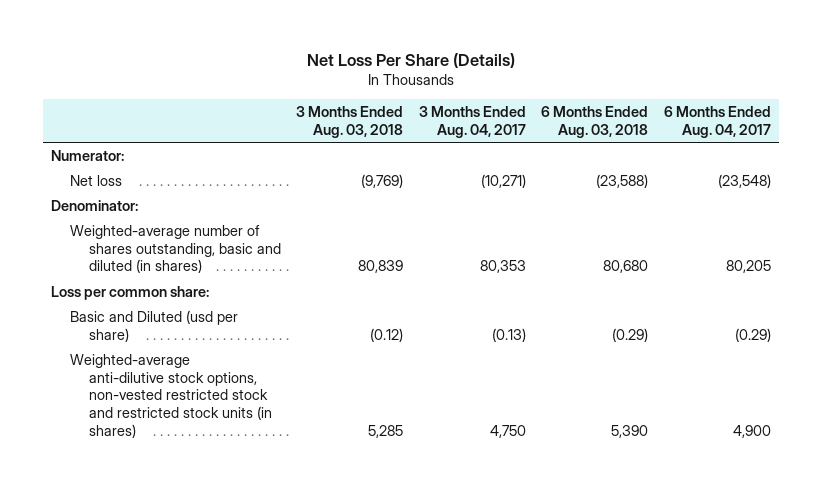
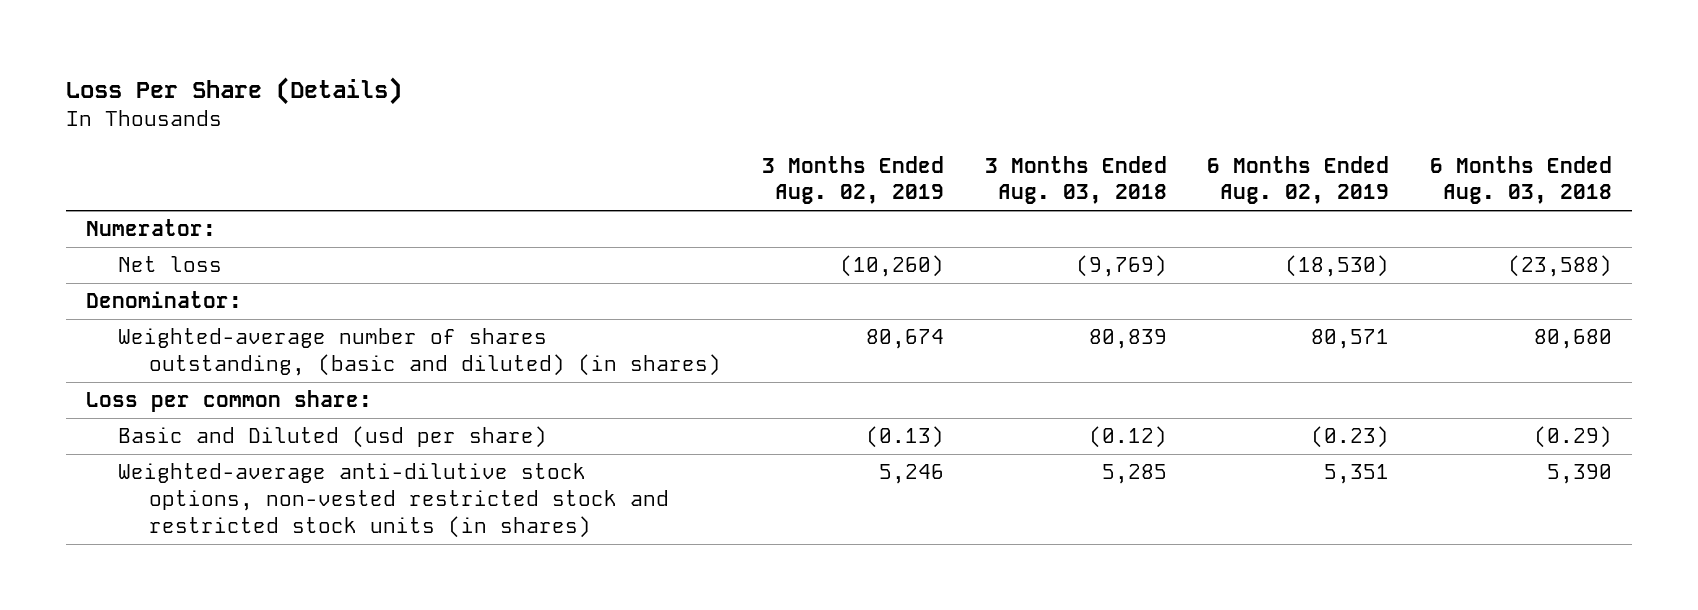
- Net Loss Per Share (Details)
+ Loss Per Share (Details)
- | 3 Months Ended Aug. 03, 2018 | 3 Months Ended Aug. 04, 2017 | 6 Months Ended Aug. 03, 2018 | 6 Months Ended Aug. 04, 2017
+ | 3 Months Ended Aug. 02, 2019 | 3 Months Ended Aug. 03, 2018 | 6 Months Ended Aug. 02, 2019 | 6 Months Ended Aug. 03, 2018
- Weighted-average number of shares outstanding, basic and diluted (in shares) | 80,839 | 80,353 | 80,680 | 80,205
+ Weighted-average number of shares outstanding, (basic and diluted) (in shares) | 80,674 | 80,839 | 80,571 | 80,680

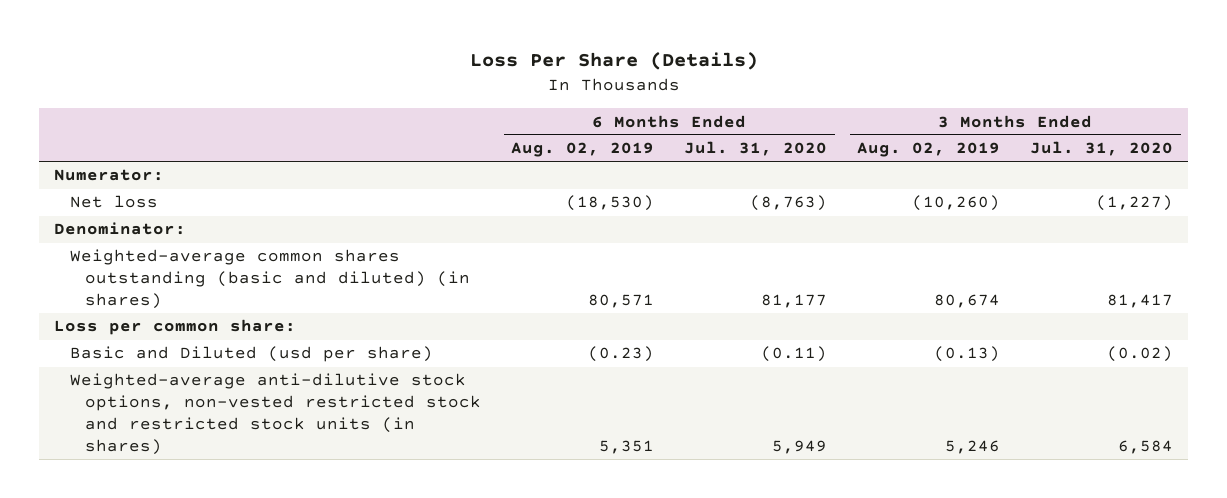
- | 3 Months Ended Aug. 02, 2019 | 3 Months Ended Aug. 03, 2018 | 6 Months Ended Aug. 02, 2019 | 6 Months Ended Aug. 03, 2018
+ | 6 Months Ended Aug. 02, 2019 | 6 Months Ended Jul. 31, 2020 | 3 Months Ended Aug. 02, 2019 | 3 Months Ended Jul. 31, 2020
- Weighted-average number of shares outstanding, (basic and diluted) (in shares) | 80,674 | 80,839 | 80,571 | 80,680
+ Weighted-average common shares outstanding (basic and diluted) (in shares) | 80,571 | 81,177 | 80,674 | 81,417

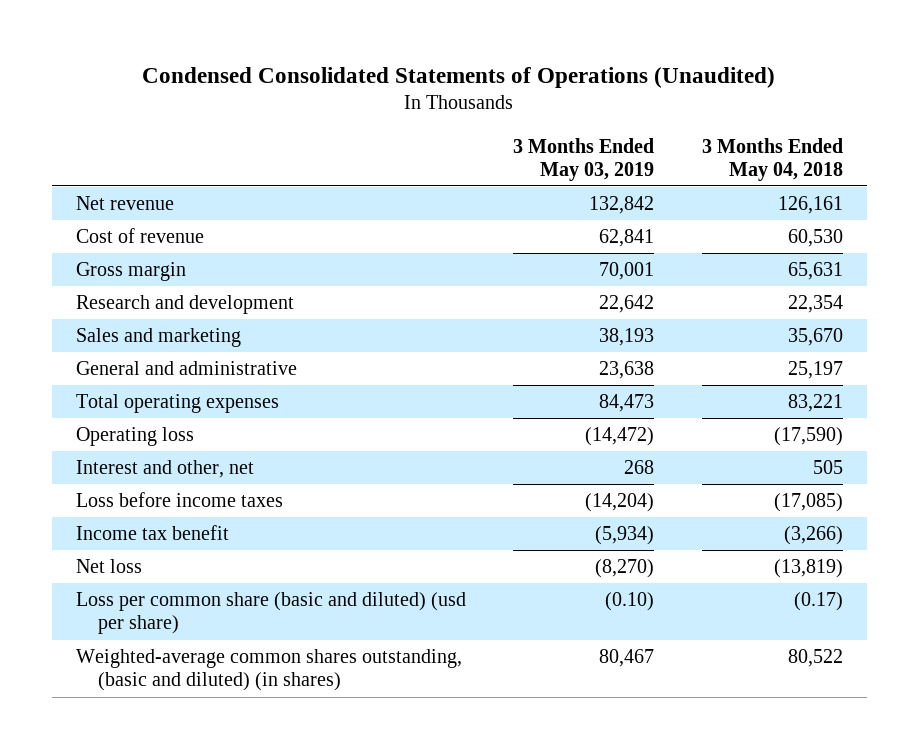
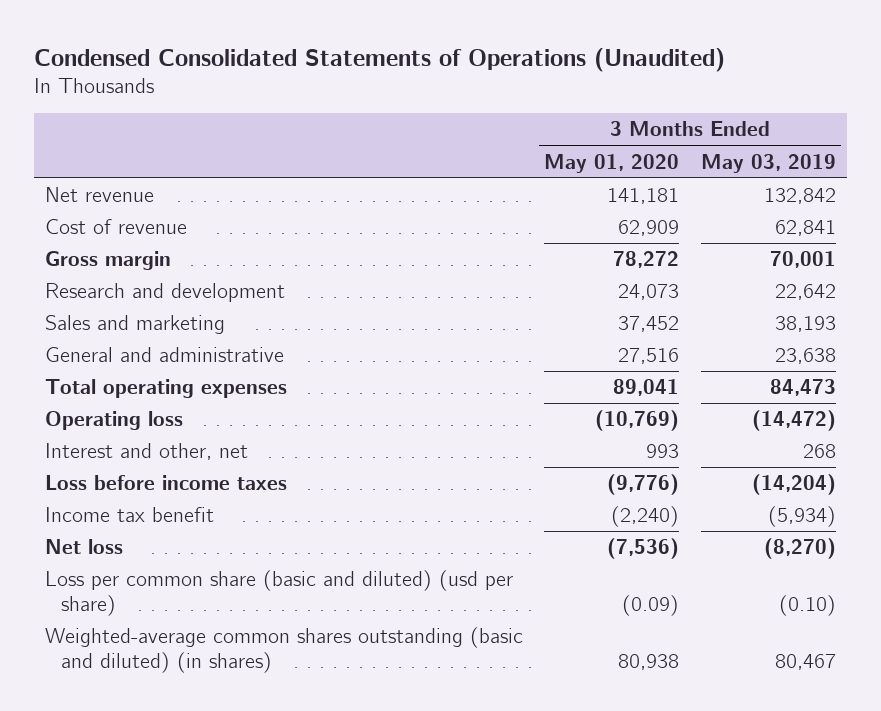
- | 3 Months Ended May 03, 2019 | 3 Months Ended May 04, 2018
+ | 3 Months Ended May 01, 2020 | 3 Months Ended May 03, 2019
- Weighted-average common shares outstanding, (basic and diluted) (in shares) | 80,467 | 80,522
+ Weighted-average common shares outstanding (basic and diluted) (in shares) | 80,938 | 80,467

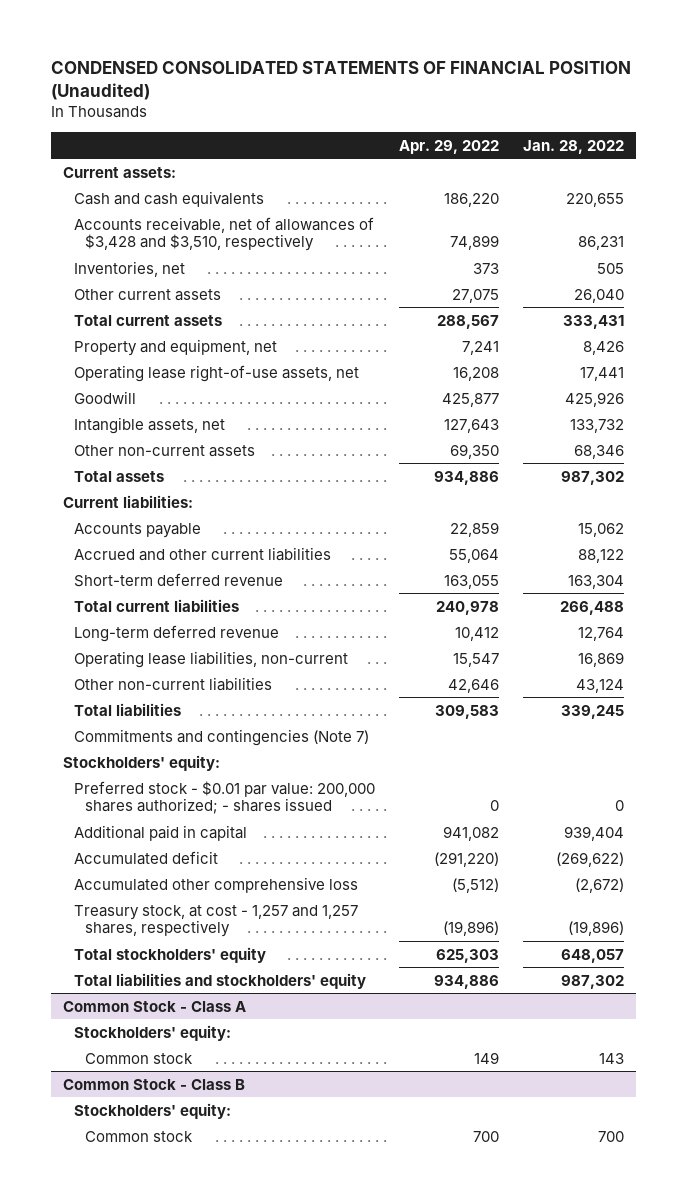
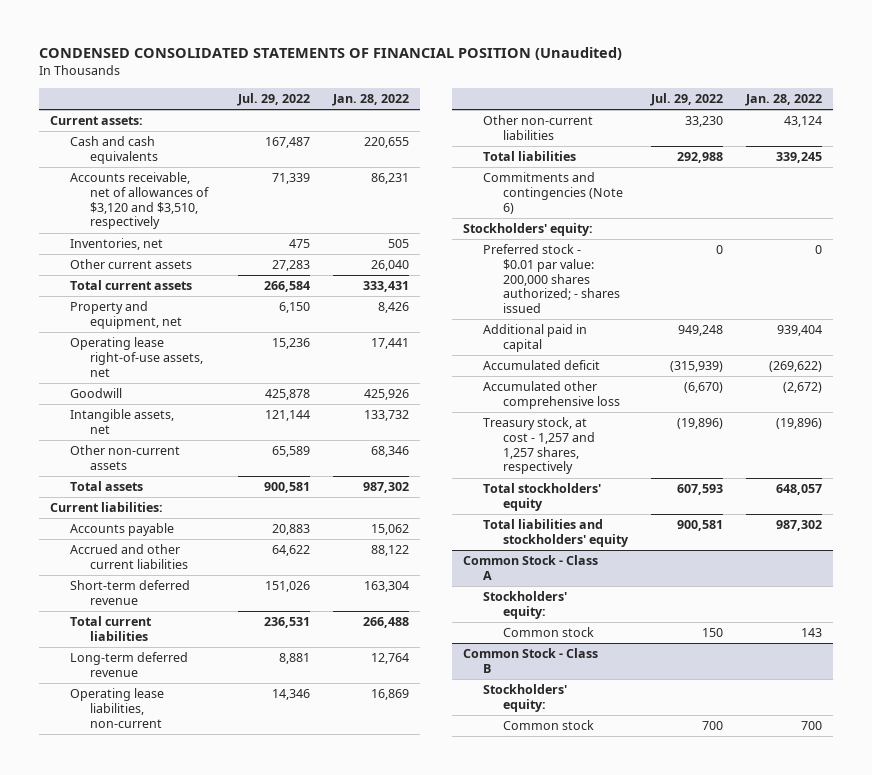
- | Apr. 29, 2022 | Jan. 28, 2022
+ | Jul. 29, 2022 | Jan. 28, 2022
- Accounts receivable, net of allowances of $3,428 and $3,510, respectively | 74,899 | 86,231
+ Accounts receivable, net of allowances of $3,120 and $3,510, respectively | 71,339 | 86,231
- Commitments and contingencies (Note 7)
+ Commitments and contingencies (Note 6)

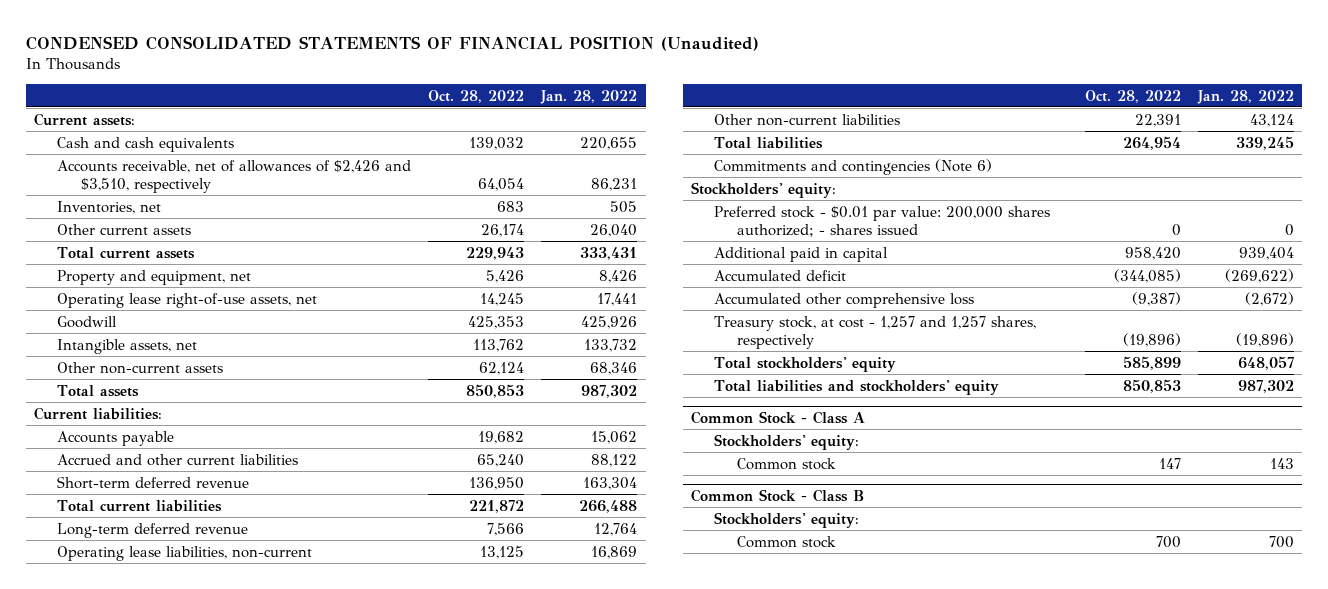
- | Jul. 29, 2022 | Jan. 28, 2022
+ | Oct. 28, 2022 | Jan. 28, 2022
- Accounts receivable, net of allowances of $3,120 and $3,510, respectively | 71,339 | 86,231
+ Accounts receivable, net of allowances of $2,426 and $3,510, respectively | 64,054 | 86,231

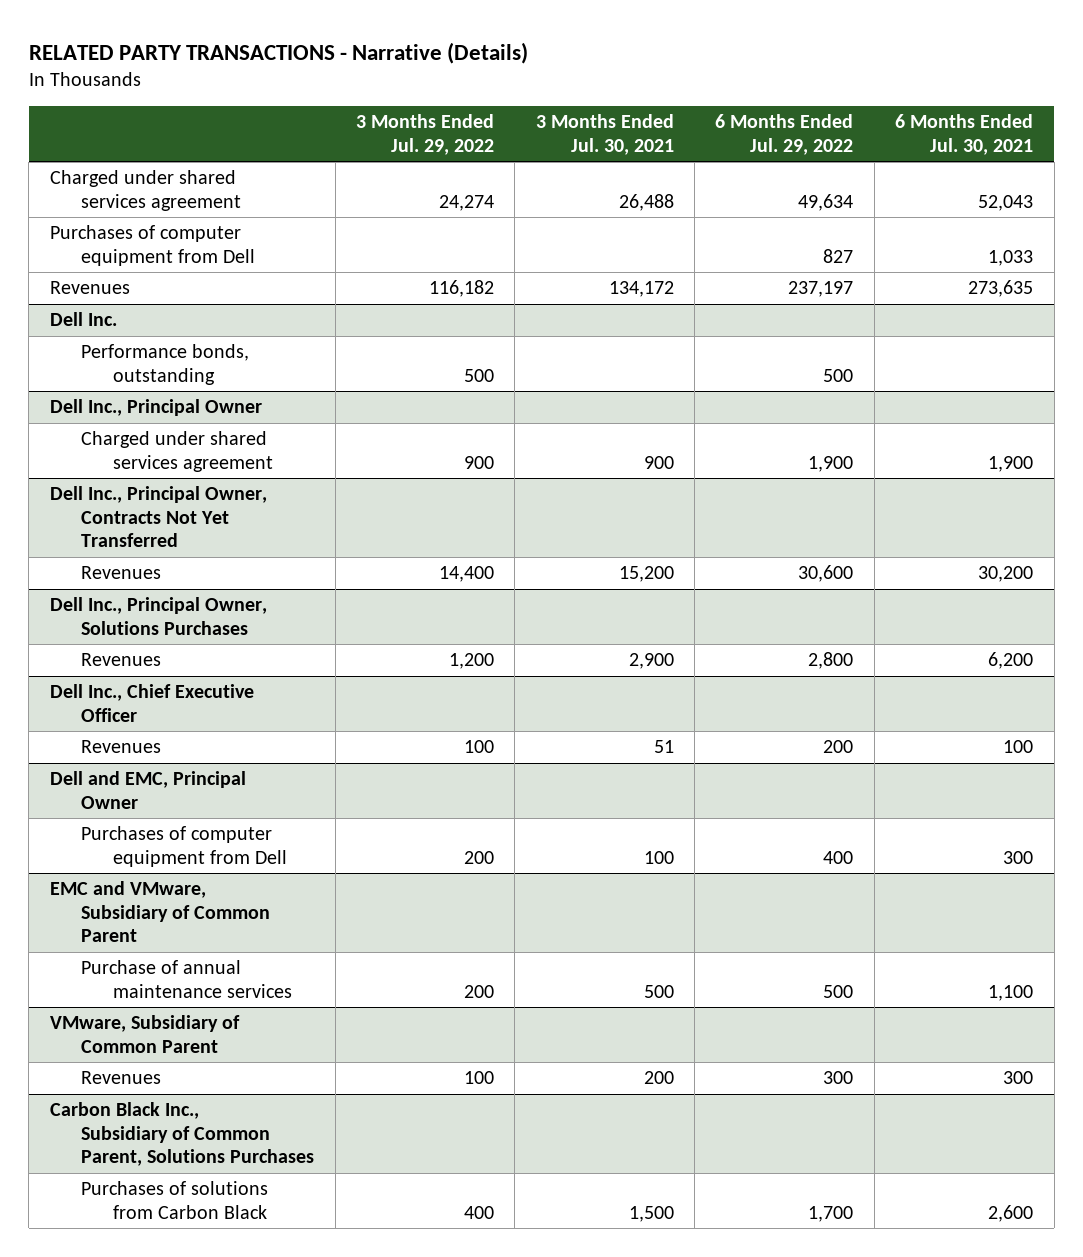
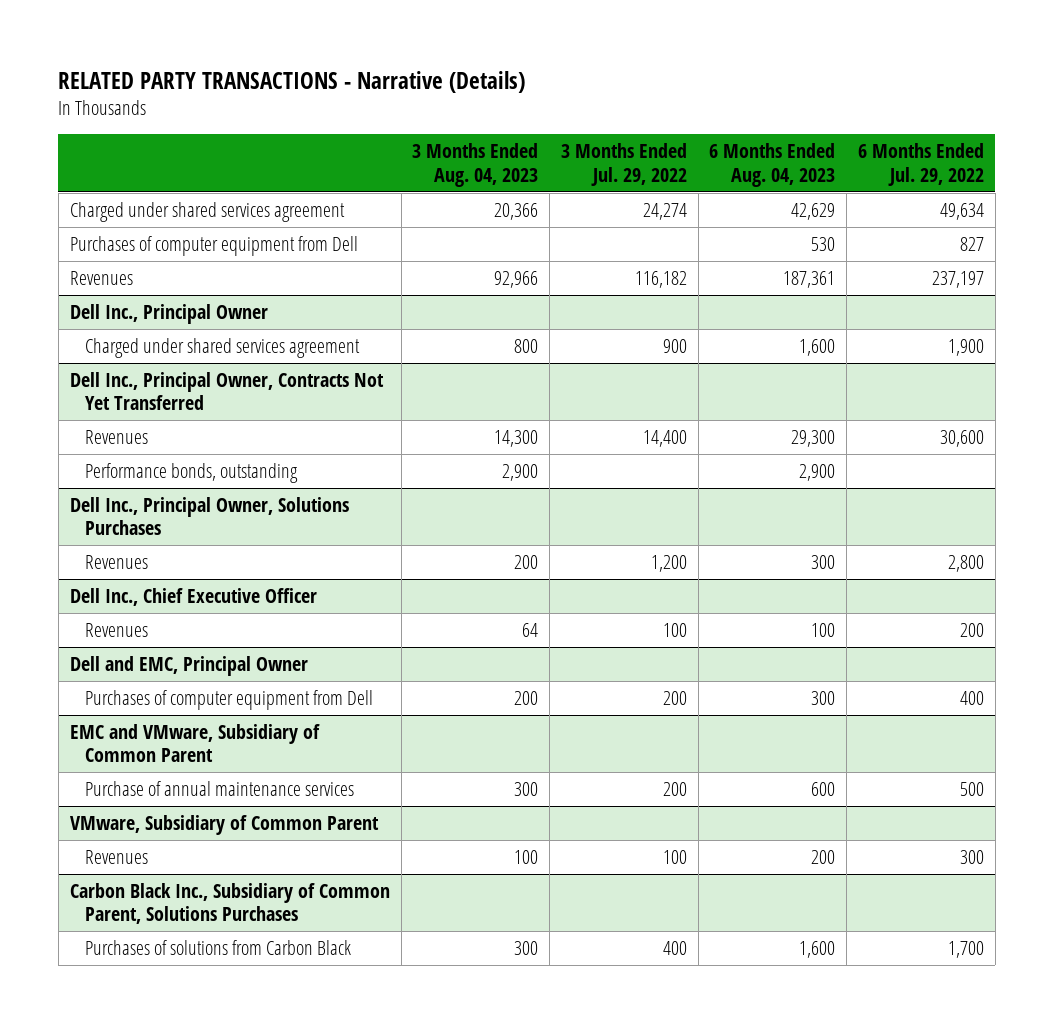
- | 3 Months Ended Jul. 29, 2022 | 3 Months Ended Jul. 30, 2021 | 6 Months Ended Jul. 29, 2022 | 6 Months Ended Jul. 30, 2021
+ | 3 Months Ended Aug. 04, 2023 | 3 Months Ended Jul. 29, 2022 | 6 Months Ended Aug. 04, 2023 | 6 Months Ended Jul. 29, 2022
- Dell Inc.
- Performance bonds, outstanding | 500 | | 500 |
@ Dell Inc., Principal Owner, Contracts Not Yet Transferred
+ Performance bonds, outstanding | 2,900 | | 2,900 |

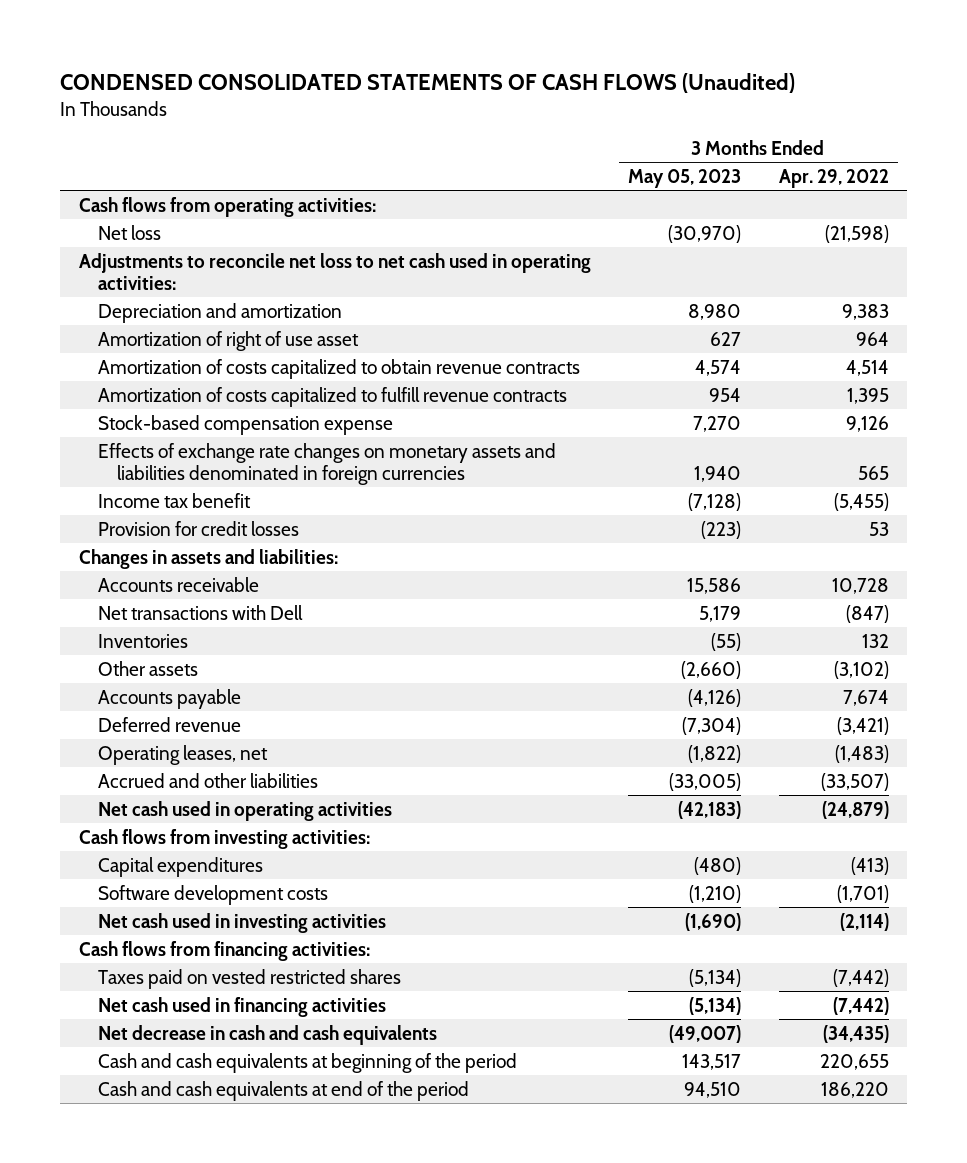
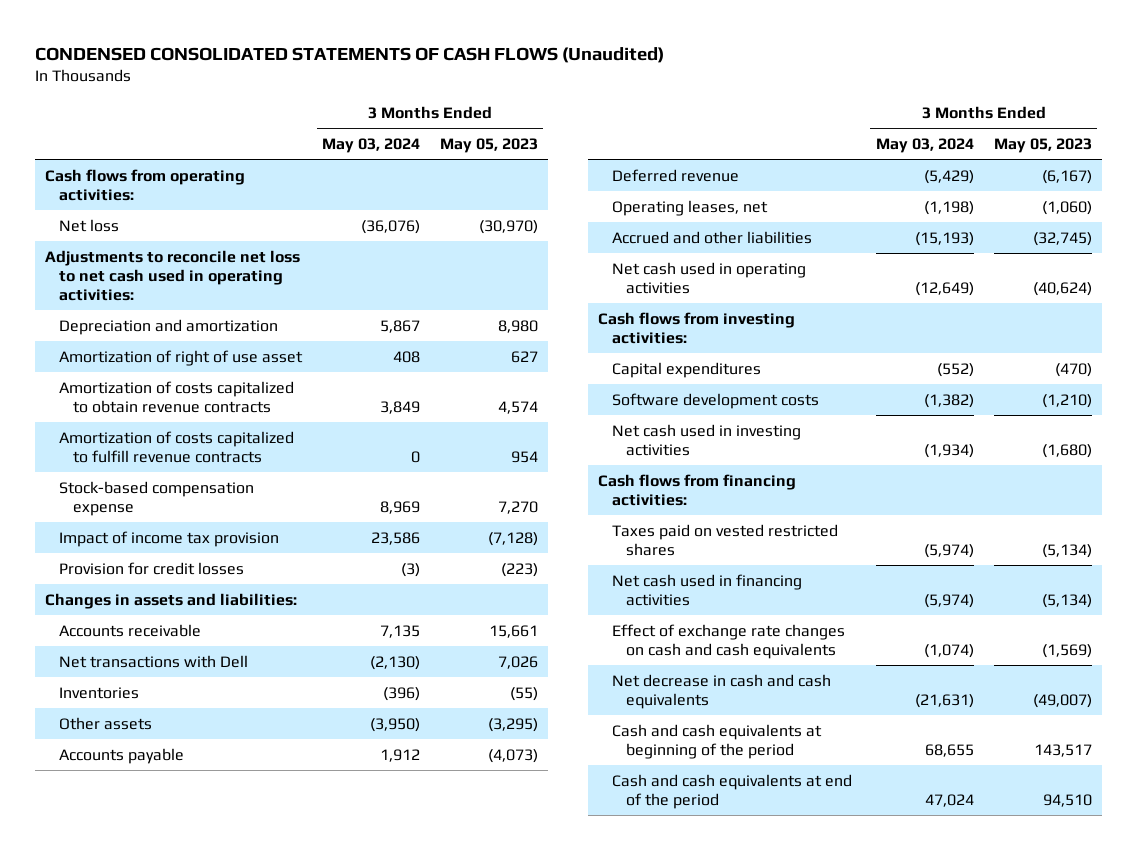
- | 3 Months Ended May 05, 2023 | 3 Months Ended Apr. 29, 2022
+ | 3 Months Ended May 03, 2024 | 3 Months Ended May 05, 2023
- Effects of exchange rate changes on monetary assets and liabilities denominated in foreign currencies | 1,940 | 565
- Income tax benefit | (7,128) | (5,455)
+ Impact of income tax provision | 23,586 | (7,128)
- Accounts receivable | 15,586 | 10,728
- Net transactions with Dell | 5,179 | (847)
+ Accounts receivable | 7,135 | 15,661
+ Net transactions with Dell | (2,130) | 7,026
- Other assets | (2,660) | (3,102)
- Accounts payable | (4,126) | 7,674
- Deferred revenue | (7,304) | (3,421)
- Operating leases, net | (1,822) | (1,483)
- Accrued and other liabilities | (33,005) | (33,507)
- Net cash used in operating activities | (42,183) | (24,879)
+ Other assets | (3,950) | (3,295)
+ Accounts payable | 1,912 | (4,073)
+ Deferred revenue | (5,429) | (6,167)
+ Operating leases, net | (1,198) | (1,060)
+ Accrued and other liabilities | (15,193) | (32,745)
+ Net cash used in operating activities | (12,649) | (40,624)
- Capital expenditures | (480) | (413)
+ Capital expenditures | (552) | (470)
- Net cash used in investing activities | (1,690) | (2,114)
+ Net cash used in investing activities | (1,934) | (1,680)
+ Effect of exchange rate changes on cash and cash equivalents | (1,074) | (1,569)

